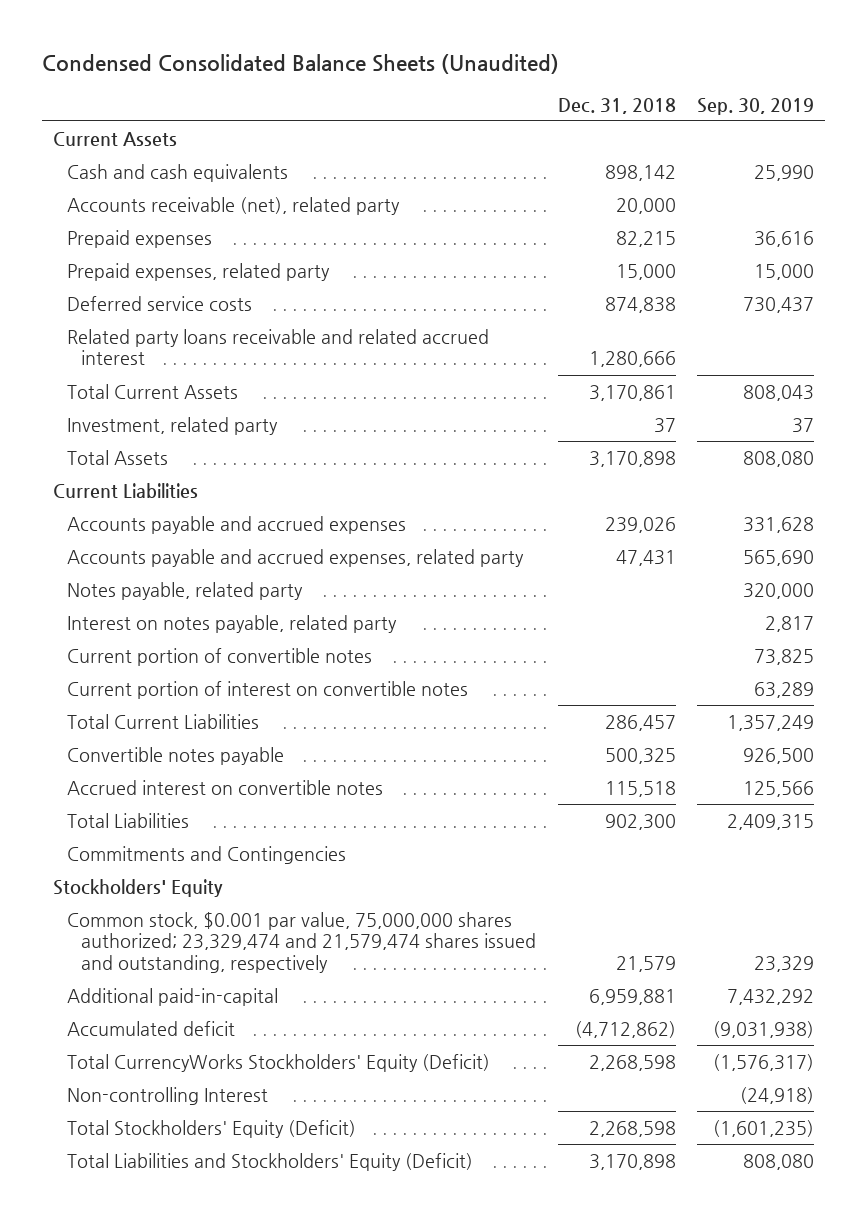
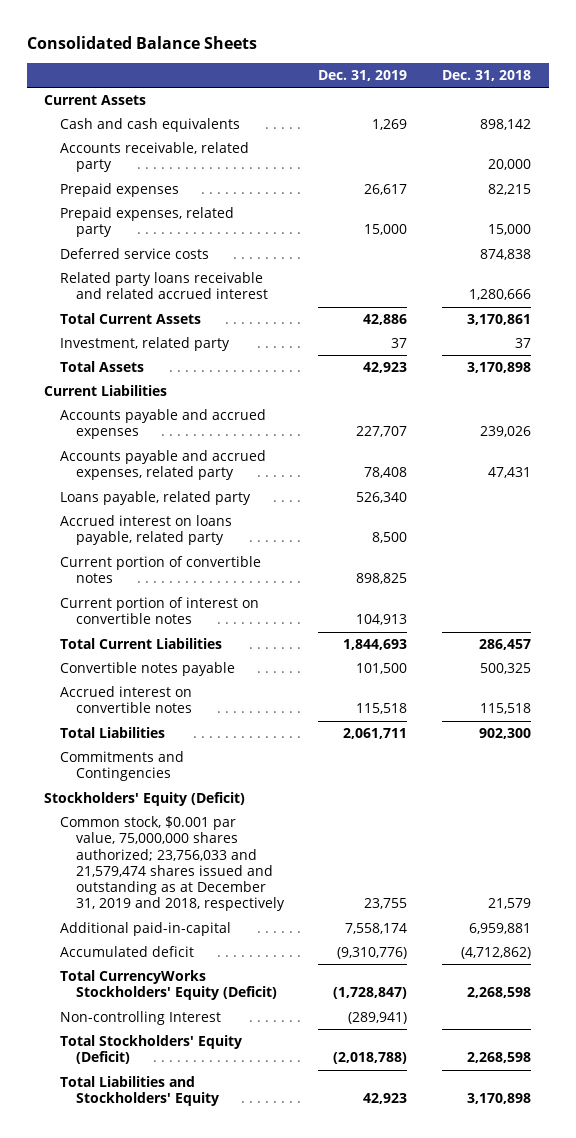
- Condensed Consolidated Balance Sheets (Unaudited)
+ Consolidated Balance Sheets
- | Dec. 31, 2018 | Sep. 30, 2019
+ | Dec. 31, 2019 | Dec. 31, 2018
- Accounts receivable (net), related party | 20,000 |
+ Accounts receivable, related party | | 20,000
- Notes payable, related party | | 320,000
- Interest on notes payable, related party | | 2,817
+ Loans payable, related party | 526,340 |
+ Accrued interest on loans payable, related party | 8,500 |
- Stockholders' Equity
- Common stock, $0.001 par value, 75,000,000 shares authorized; 23,329,474 and 21,579,474 shares issued and outstanding, respectively | 21,579 | 23,329
+ Stockholders' Equity (Deficit)
+ Common stock, $0.001 par value, 75,000,000 shares authorized; 23,756,033 and 21,579,474 shares issued and outstanding as at December 31, 2019 and 2018, respectively | 23,755 | 21,579
- Total Liabilities and Stockholders' Equity (Deficit) | 3,170,898 | 808,080
+ Total Liabilities and Stockholders' Equity | 42,923 | 3,170,898

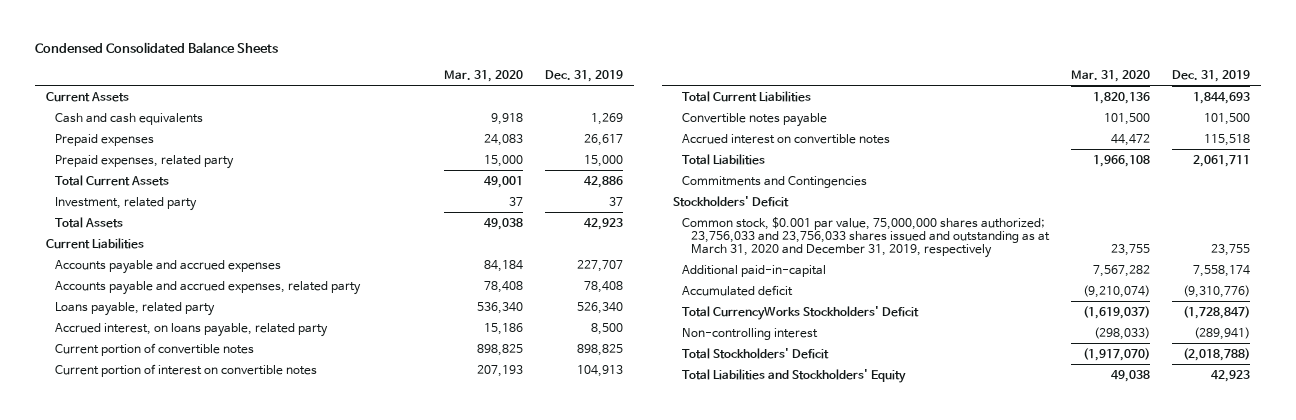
- Consolidated Balance Sheets
+ Condensed Consolidated Balance Sheets
- | Dec. 31, 2019 | Dec. 31, 2018
+ | Mar. 31, 2020 | Dec. 31, 2019
- Accounts receivable, related party | | 20,000
- Deferred service costs | | 874,838
- Related party loans receivable and related accrued interest | | 1,280,666
- Accrued interest on loans payable, related party | 8,500 |
+ Accrued interest, on loans payable, related party | 15,186 | 8,500
- Stockholders' Equity (Deficit)
- Common stock, $0.001 par value, 75,000,000 shares authorized; 23,756,033 and 21,579,474 shares issued and outstanding as at December 31, 2019 and 2018, respectively | 23,755 | 21,579
+ Stockholders' Deficit
+ Common stock, $0.001 par value, 75,000,000 shares authorized; 23,756,033 and 23,756,033 shares issued and outstanding as at March 31, 2020 and December 31, 2019, respectively | 23,755 | 23,755
- Total CurrencyWorks Stockholders' Equity (Deficit) | (1,728,847) | 2,268,598
- Non-controlling Interest | (289,941) |
- Total Stockholders' Equity (Deficit) | (2,018,788) | 2,268,598
+ Total CurrencyWorks Stockholders' Deficit | (1,619,037) | (1,728,847)
+ Non-controlling interest | (298,033) | (289,941)
+ Total Stockholders' Deficit | (1,917,070) | (2,018,788)

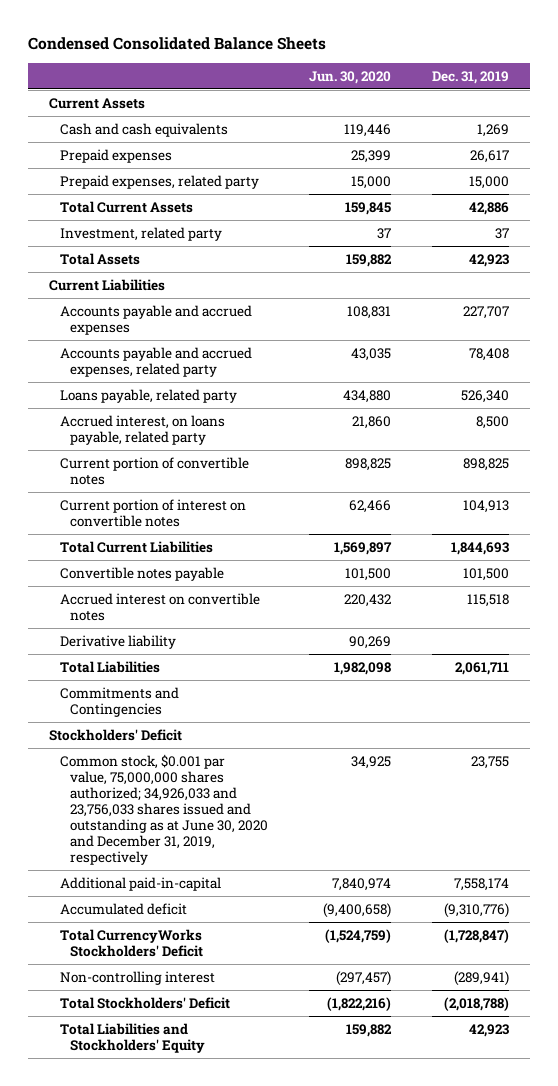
- | Mar. 31, 2020 | Dec. 31, 2019
+ | Jun. 30, 2020 | Dec. 31, 2019
+ Derivative liability | 90,269 |
- Common stock, $0.001 par value, 75,000,000 shares authorized; 23,756,033 and 23,756,033 shares issued and outstanding as at March 31, 2020 and December 31, 2019, respectively | 23,755 | 23,755
+ Common stock, $0.001 par value, 75,000,000 shares authorized; 34,926,033 and 23,756,033 shares issued and outstanding as at June 30, 2020 and December 31, 2019, respectively | 34,925 | 23,755

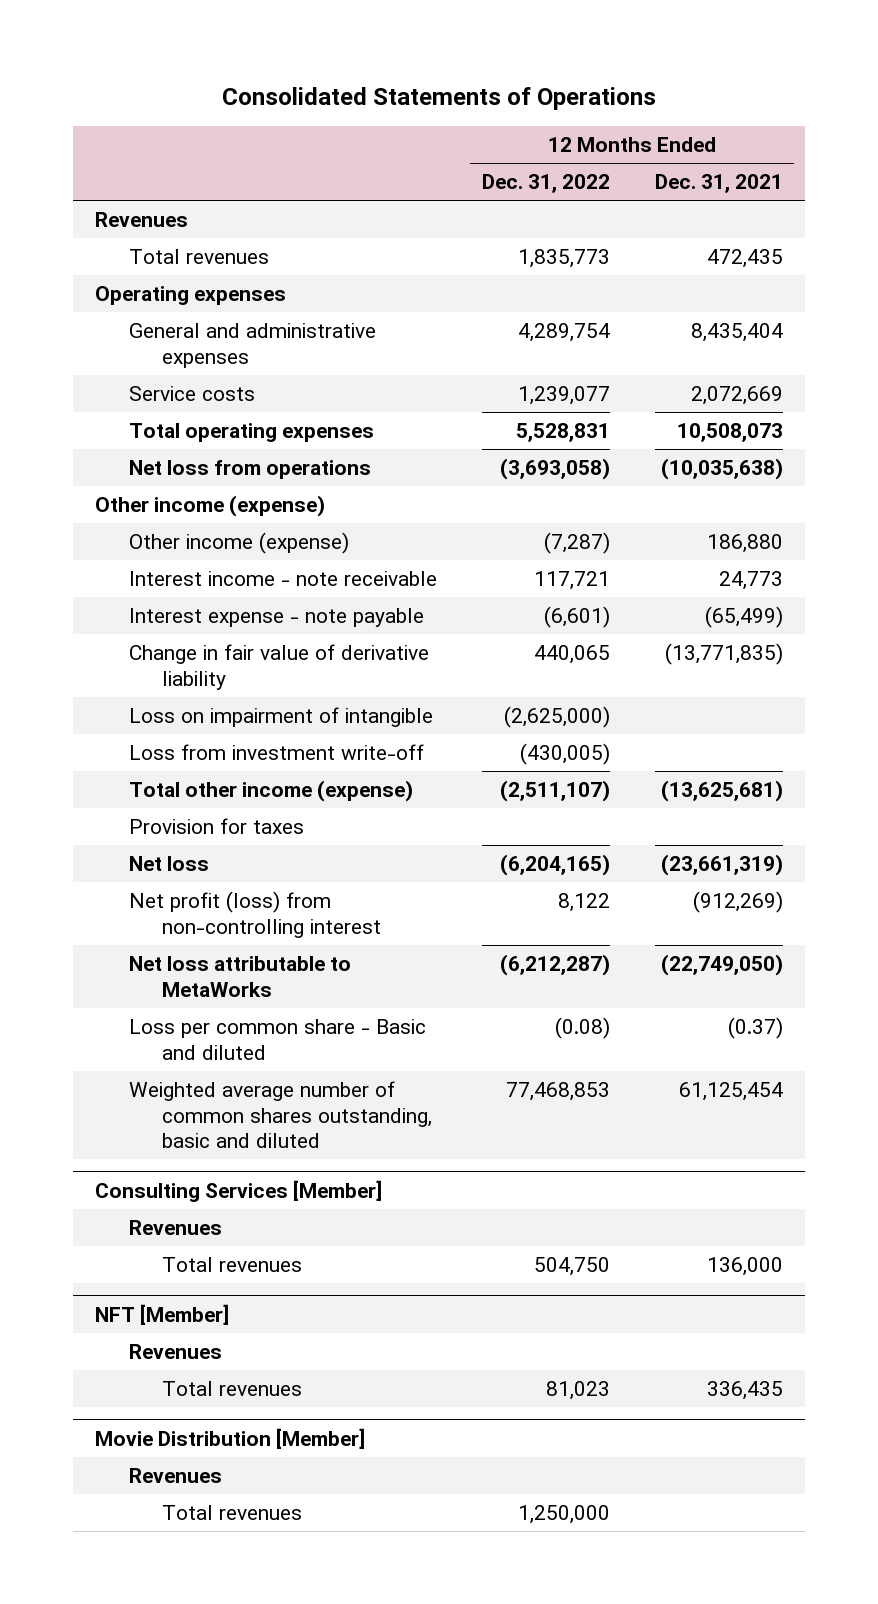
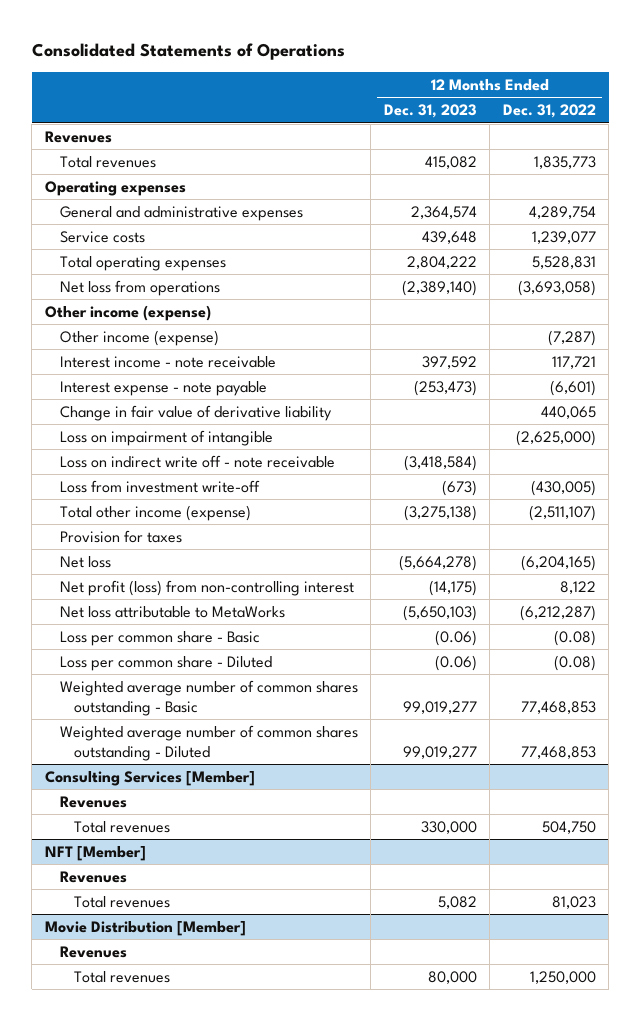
- | 12 Months Ended Dec. 31, 2022 | 12 Months Ended Dec. 31, 2021
+ | 12 Months Ended Dec. 31, 2023 | 12 Months Ended Dec. 31, 2022
+ Loss on indirect write off - note receivable | (3,418,584) |
- Loss per common share - Basic and diluted | (0.08) | (0.37)
- Weighted average number of common shares outstanding, basic and diluted | 77,468,853 | 61,125,454
+ Loss per common share - Basic | (0.06) | (0.08)
+ Loss per common share - Diluted | (0.06) | (0.08)
+ Weighted average number of common shares outstanding - Basic | 99,019,277 | 77,468,853
+ Weighted average number of common shares outstanding - Diluted | 99,019,277 | 77,468,853

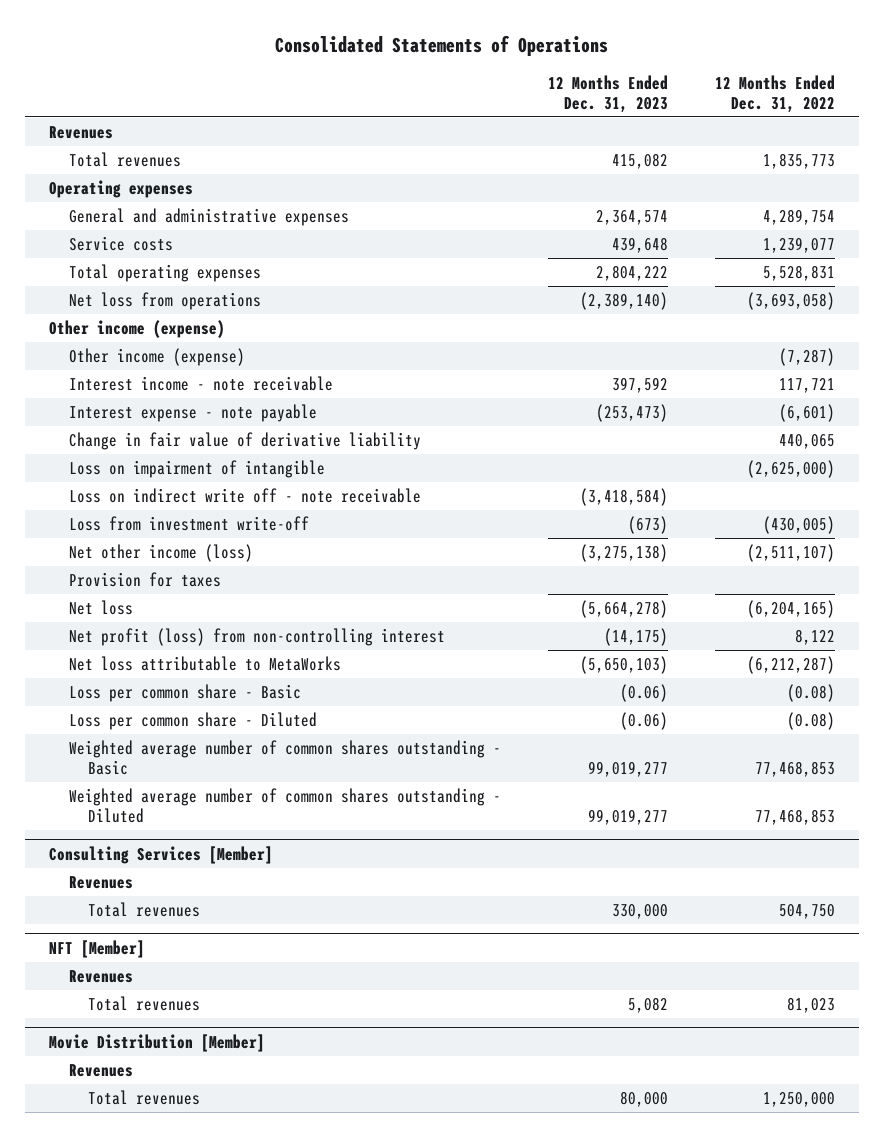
- Total other income (expense) | (3,275,138) | (2,511,107)
+ Net other income (loss) | (3,275,138) | (2,511,107)

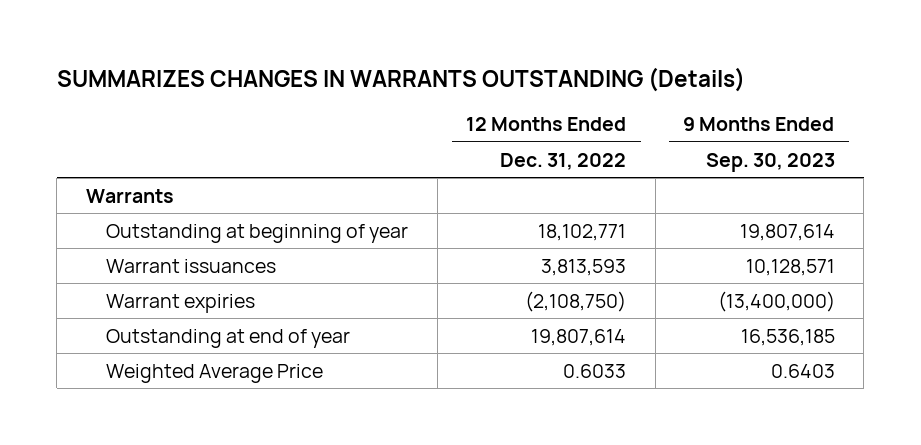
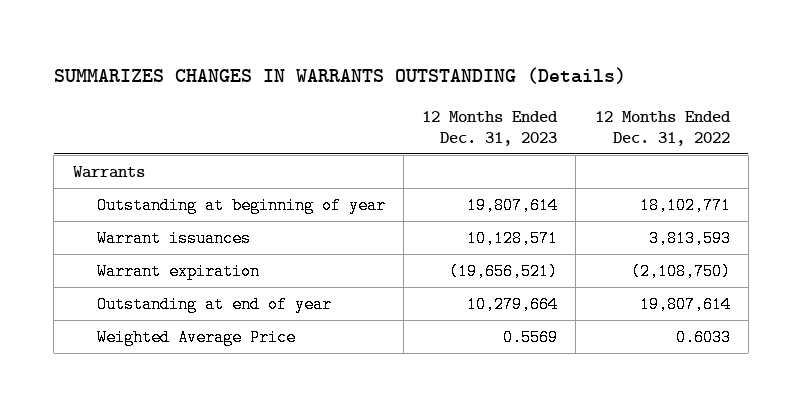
- | 12 Months Ended Dec. 31, 2022 | 9 Months Ended Sep. 30, 2023
+ | 12 Months Ended Dec. 31, 2023 | 12 Months Ended Dec. 31, 2022
- Warrant expiries | (2,108,750) | (13,400,000)
+ Warrant expiration | (19,656,521) | (2,108,750)

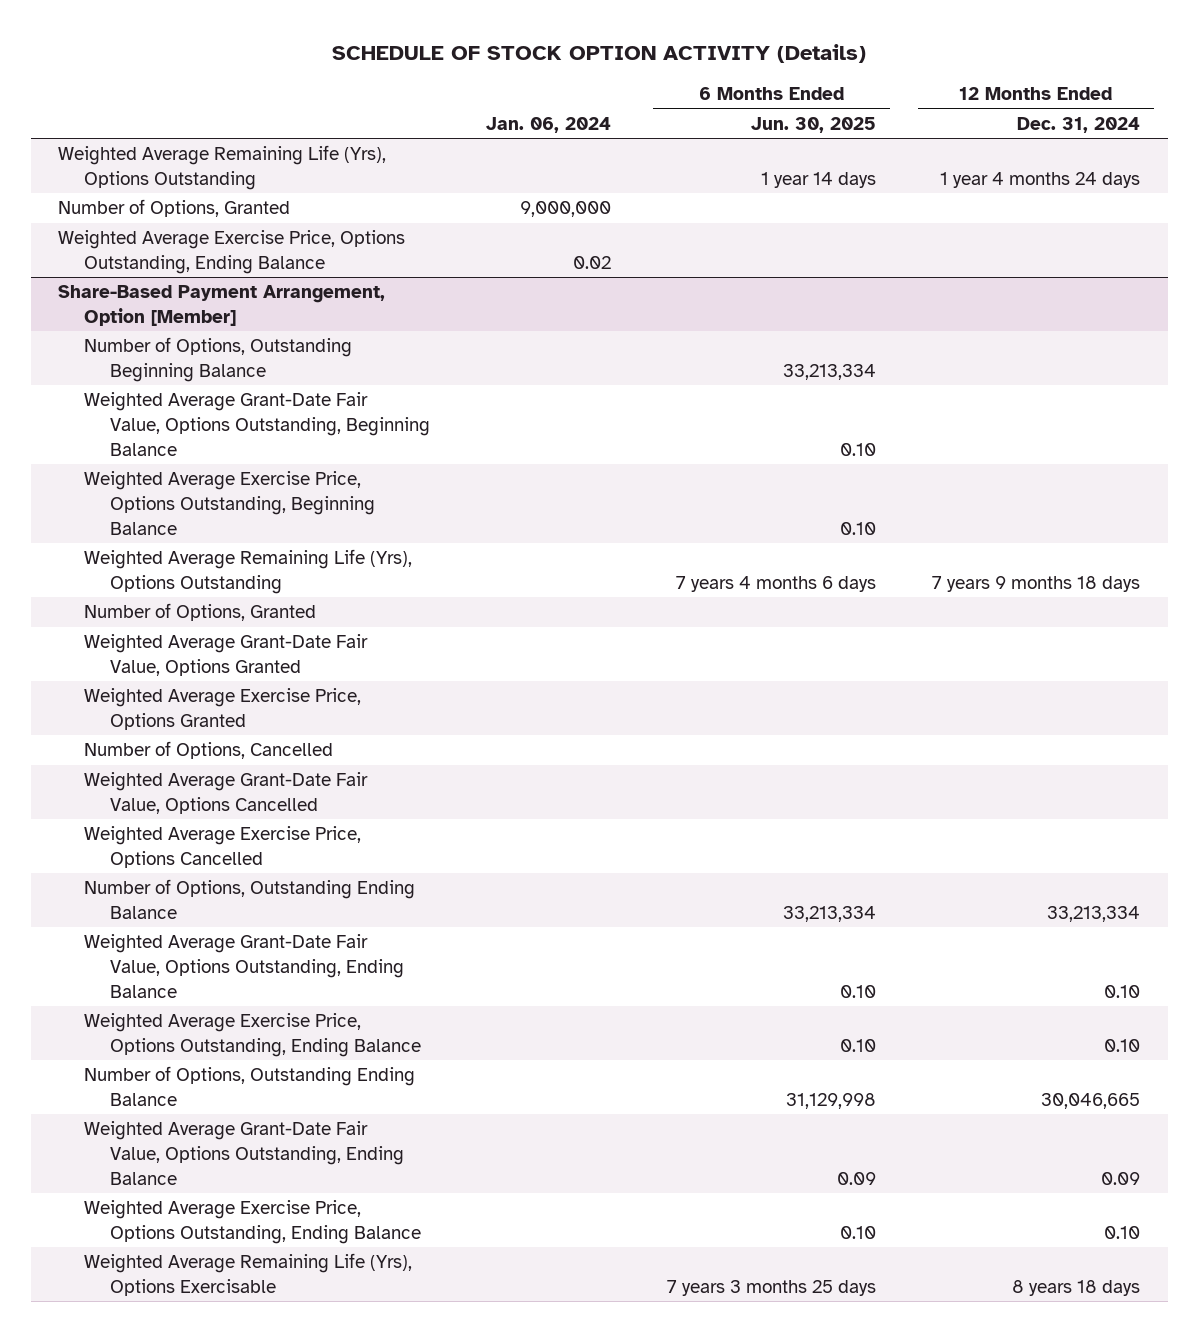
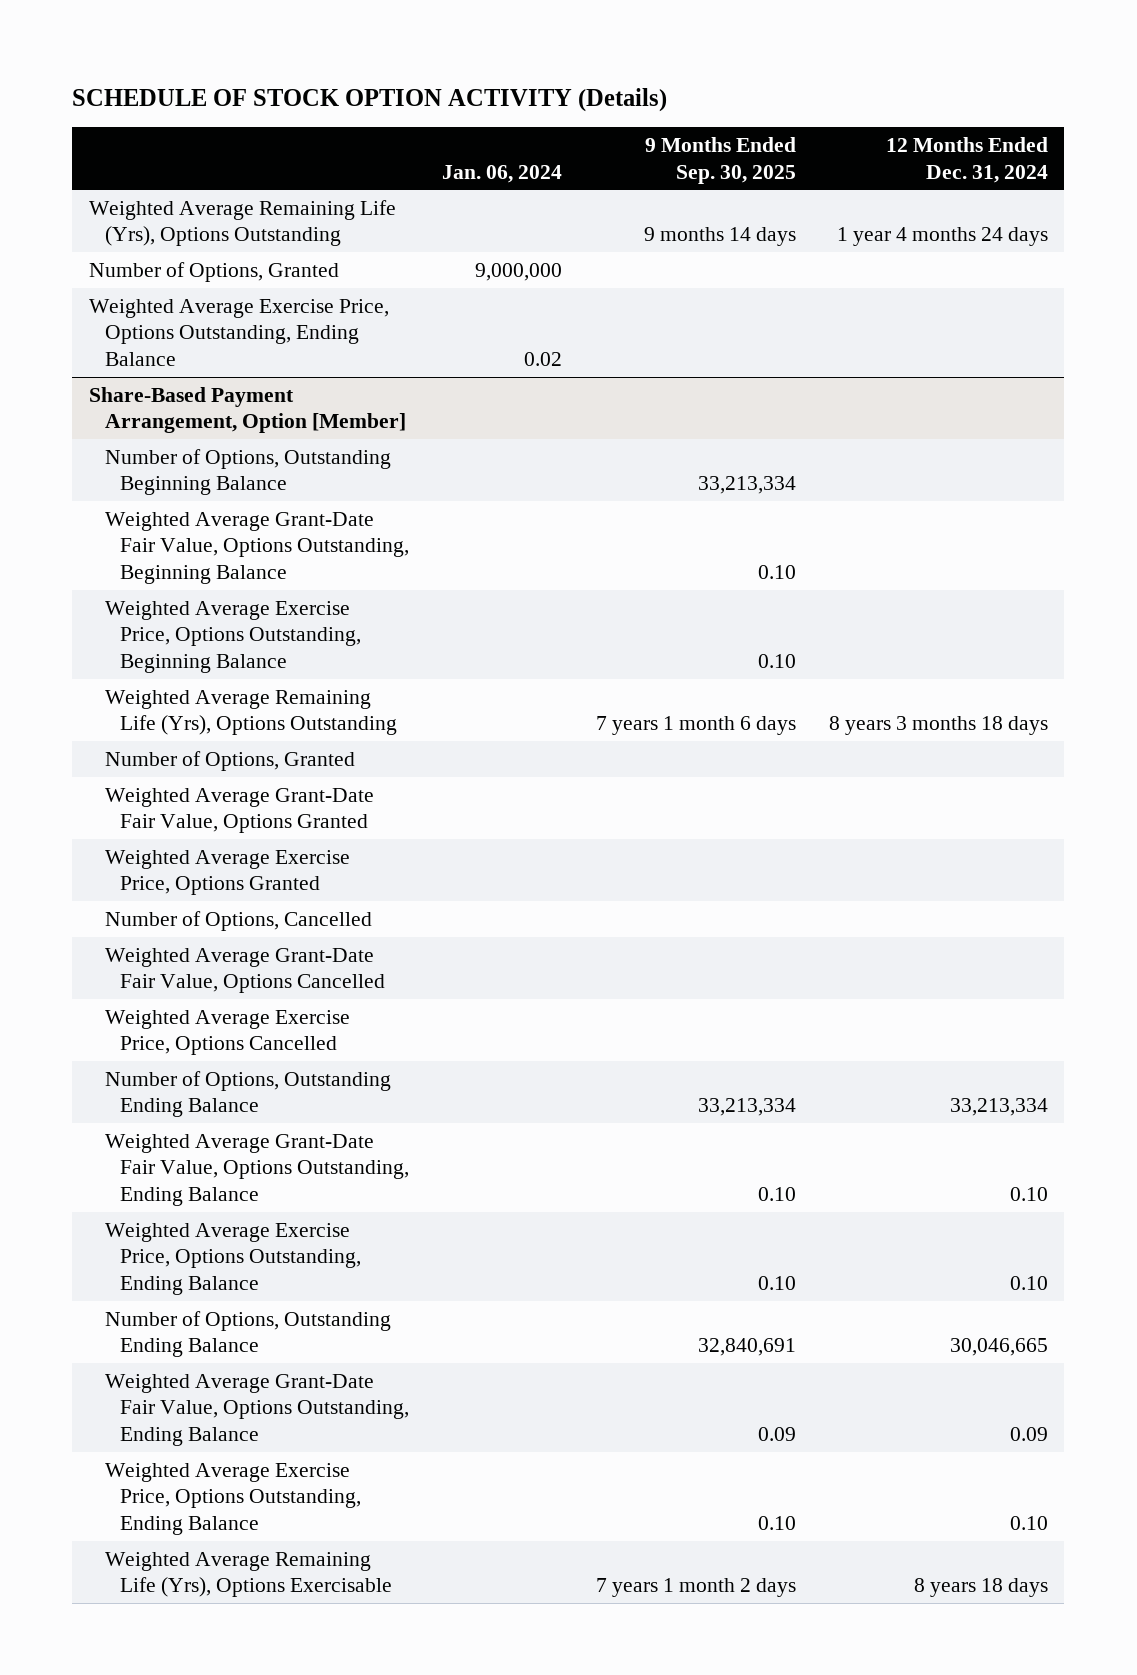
- | Jan. 06, 2024 | 6 Months Ended Jun. 30, 2025 | 12 Months Ended Dec. 31, 2024
+ | Jan. 06, 2024 | 9 Months Ended Sep. 30, 2025 | 12 Months Ended Dec. 31, 2024
@ Share-Based Payment Arrangement, Option [Member]
- Weighted Average Remaining Life (Yrs), Options Outstanding | | 7 years 4 months 6 days | 7 years 9 months 18 days
+ Weighted Average Remaining Life (Yrs), Options Outstanding | | 7 years 1 month 6 days | 8 years 3 months 18 days

